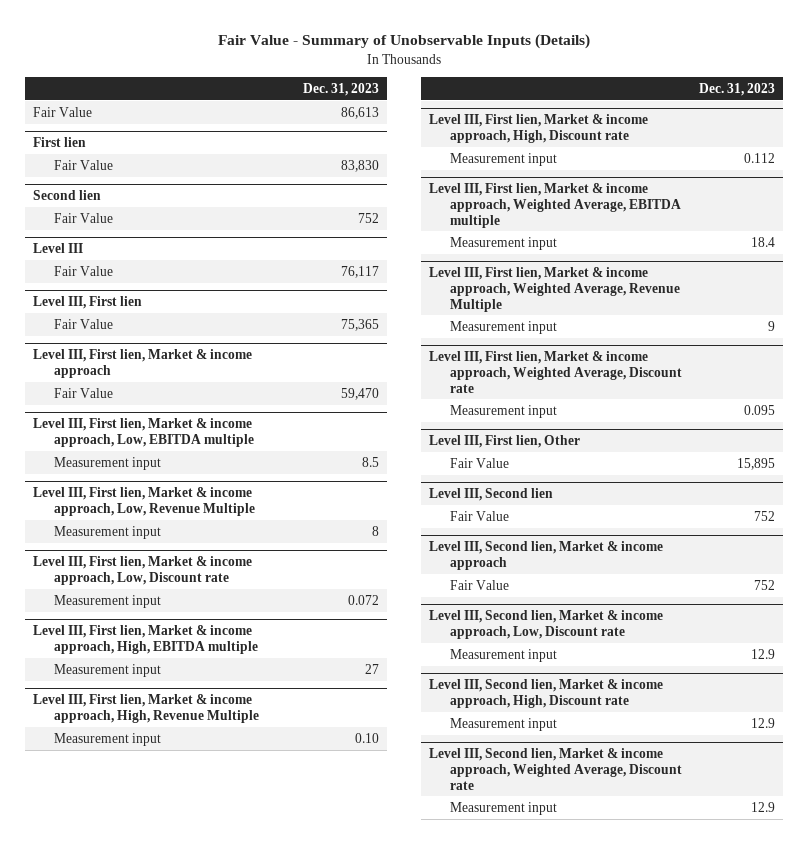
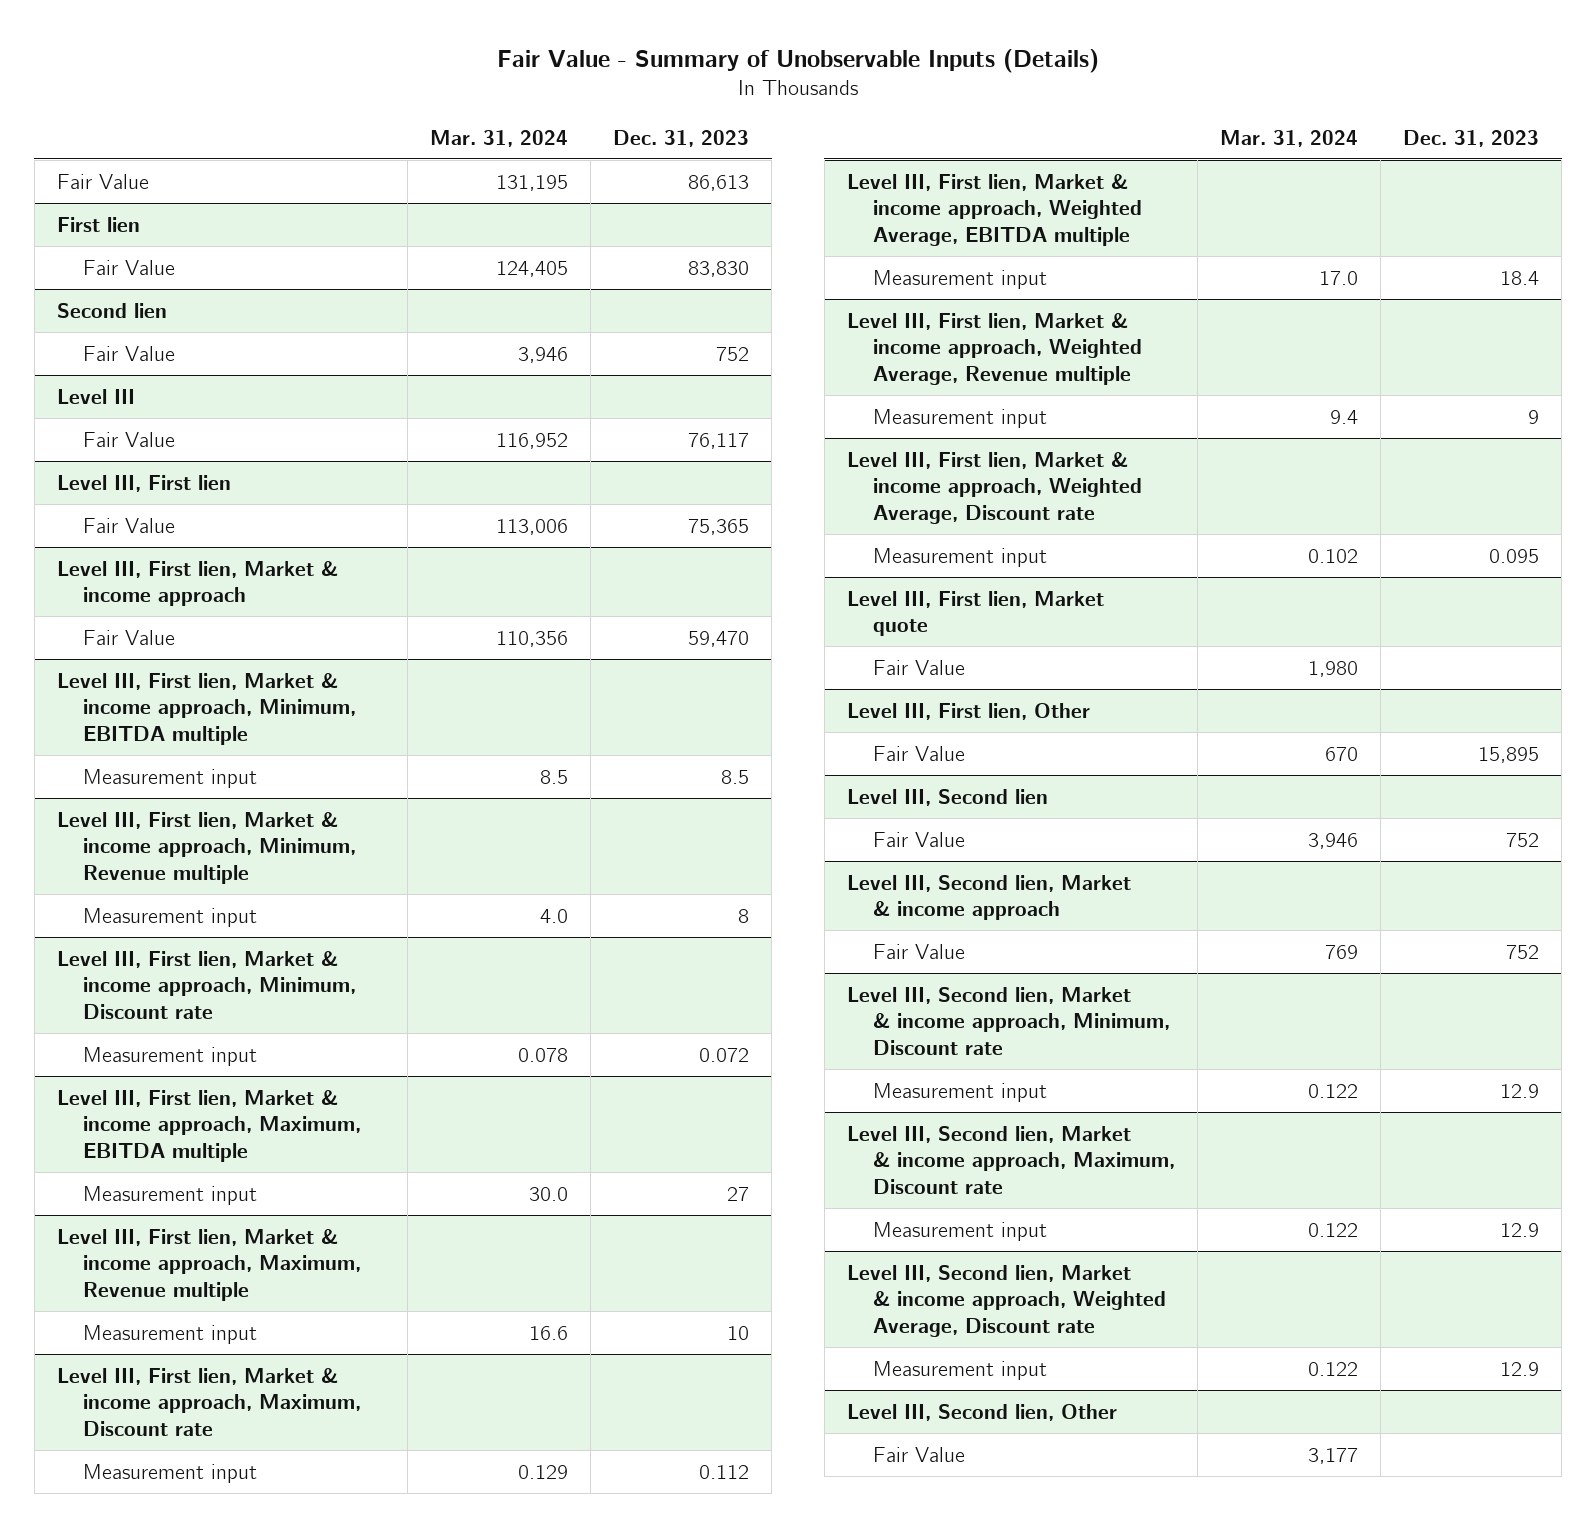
- | Dec. 31, 2023
+ | Mar. 31, 2024 | Dec. 31, 2023
- Level III, First lien, Market & income approach, Low, EBITDA multiple
+ Level III, First lien, Market & income approach, Minimum, EBITDA multiple
- Level III, First lien, Market & income approach, Low, Revenue Multiple
+ Level III, First lien, Market & income approach, Minimum, Revenue multiple
- Level III, First lien, Market & income approach, Low, Discount rate
+ Level III, First lien, Market & income approach, Minimum, Discount rate
- Level III, First lien, Market & income approach, High, EBITDA multiple
+ Level III, First lien, Market & income approach, Maximum, EBITDA multiple
- Level III, First lien, Market & income approach, High, Revenue Multiple
- Measurement input | 0.10
- Level III, First lien, Market & income approach, High, Discount rate
+ Level III, First lien, Market & income approach, Maximum, Revenue multiple
+ Measurement input | 16.6 | 10
+ Level III, First lien, Market & income approach, Maximum, Discount rate
- Level III, First lien, Market & income approach, Weighted Average, Revenue Multiple
+ Level III, First lien, Market & income approach, Weighted Average, Revenue multiple
+ Level III, First lien, Market quote
+ Fair Value | 1,980 |
- Level III, Second lien, Market & income approach, Low, Discount rate
+ Level III, Second lien, Market & income approach, Minimum, Discount rate
- Level III, Second lien, Market & income approach, High, Discount rate
+ Level III, Second lien, Market & income approach, Maximum, Discount rate
+ Level III, Second lien, Other
+ Fair Value | 3,177 |

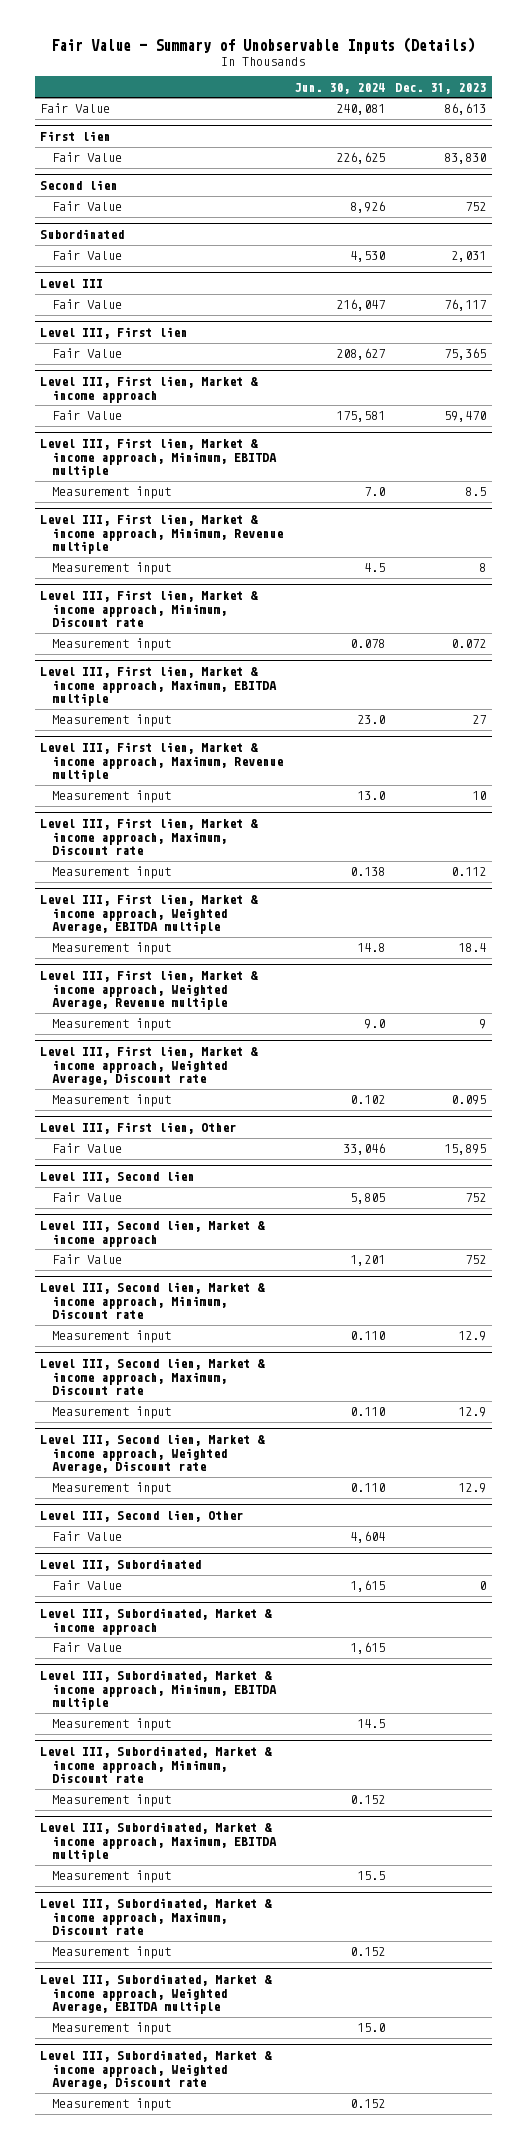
- | Mar. 31, 2024 | Dec. 31, 2023
+ | Jun. 30, 2024 | Dec. 31, 2023
+ Subordinated
+ Fair Value | 4,530 | 2,031
- Level III, First lien, Market quote
- Fair Value | 1,980 |
+ Level III, Subordinated
+ Fair Value | 1,615 | 0
+ Level III, Subordinated, Market & income approach
+ Fair Value | 1,615 |
+ Level III, Subordinated, Market & income approach, Minimum, EBITDA multiple
+ Measurement input | 14.5 |
+ Level III, Subordinated, Market & income approach, Minimum, Discount rate
+ Measurement input | 0.152 |
+ Level III, Subordinated, Market & income approach, Maximum, EBITDA multiple
+ Measurement input | 15.5 |
+ Level III, Subordinated, Market & income approach, Maximum, Discount rate
+ Measurement input | 0.152 |
+ Level III, Subordinated, Market & income approach, Weighted Average, EBITDA multiple
+ Measurement input | 15.0 |
+ Level III, Subordinated, Market & income approach, Weighted Average, Discount rate
+ Measurement input | 0.152 |

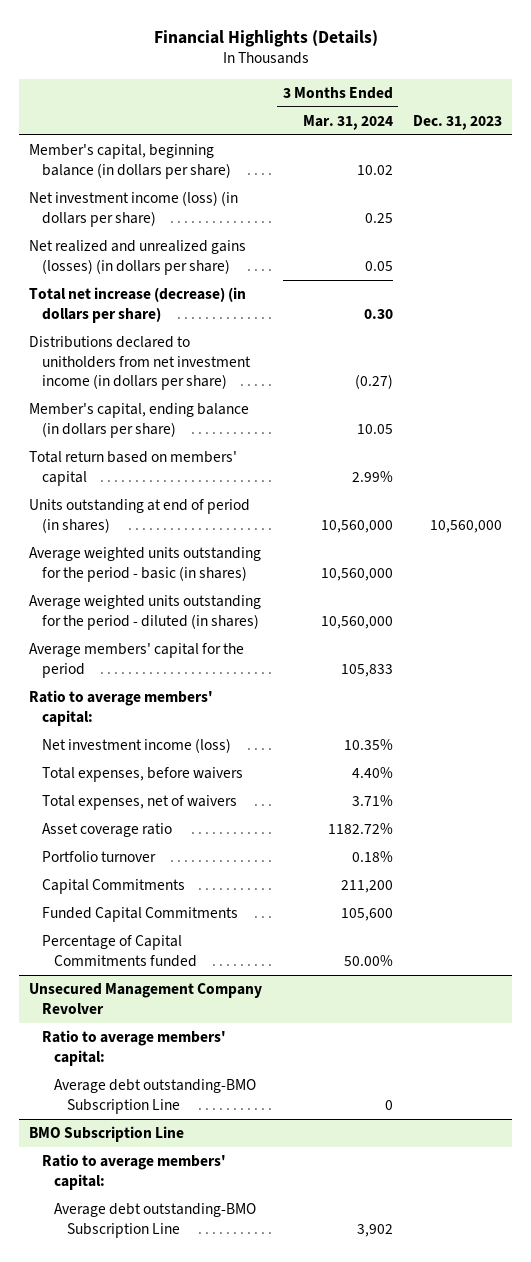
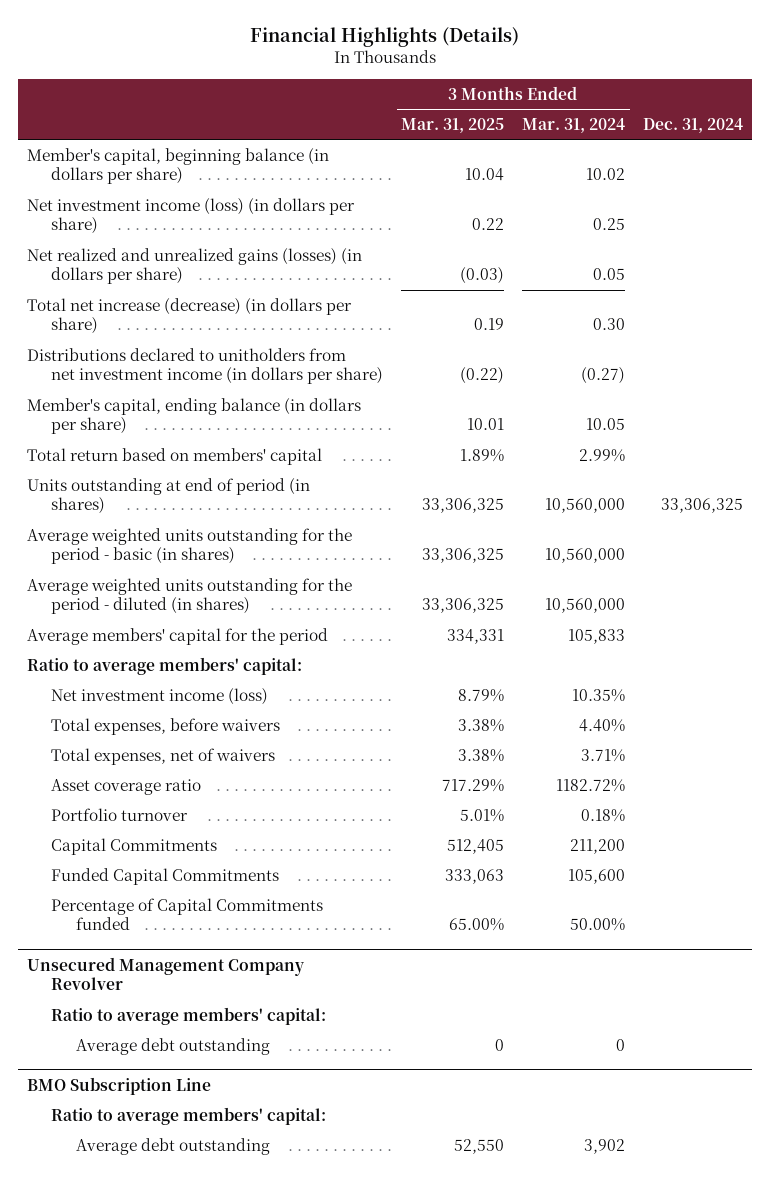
- | 3 Months Ended Mar. 31, 2024 | Dec. 31, 2023
+ | 3 Months Ended Mar. 31, 2025 | 3 Months Ended Mar. 31, 2024 | Dec. 31, 2024
@ Unsecured Management Company Revolver
- Average debt outstanding-BMO Subscription Line | 0 |
+ Average debt outstanding | 0 | 0 |
@ BMO Subscription Line
- Average debt outstanding-BMO Subscription Line | 3,902 |
+ Average debt outstanding | 52,550 | 3,902 |

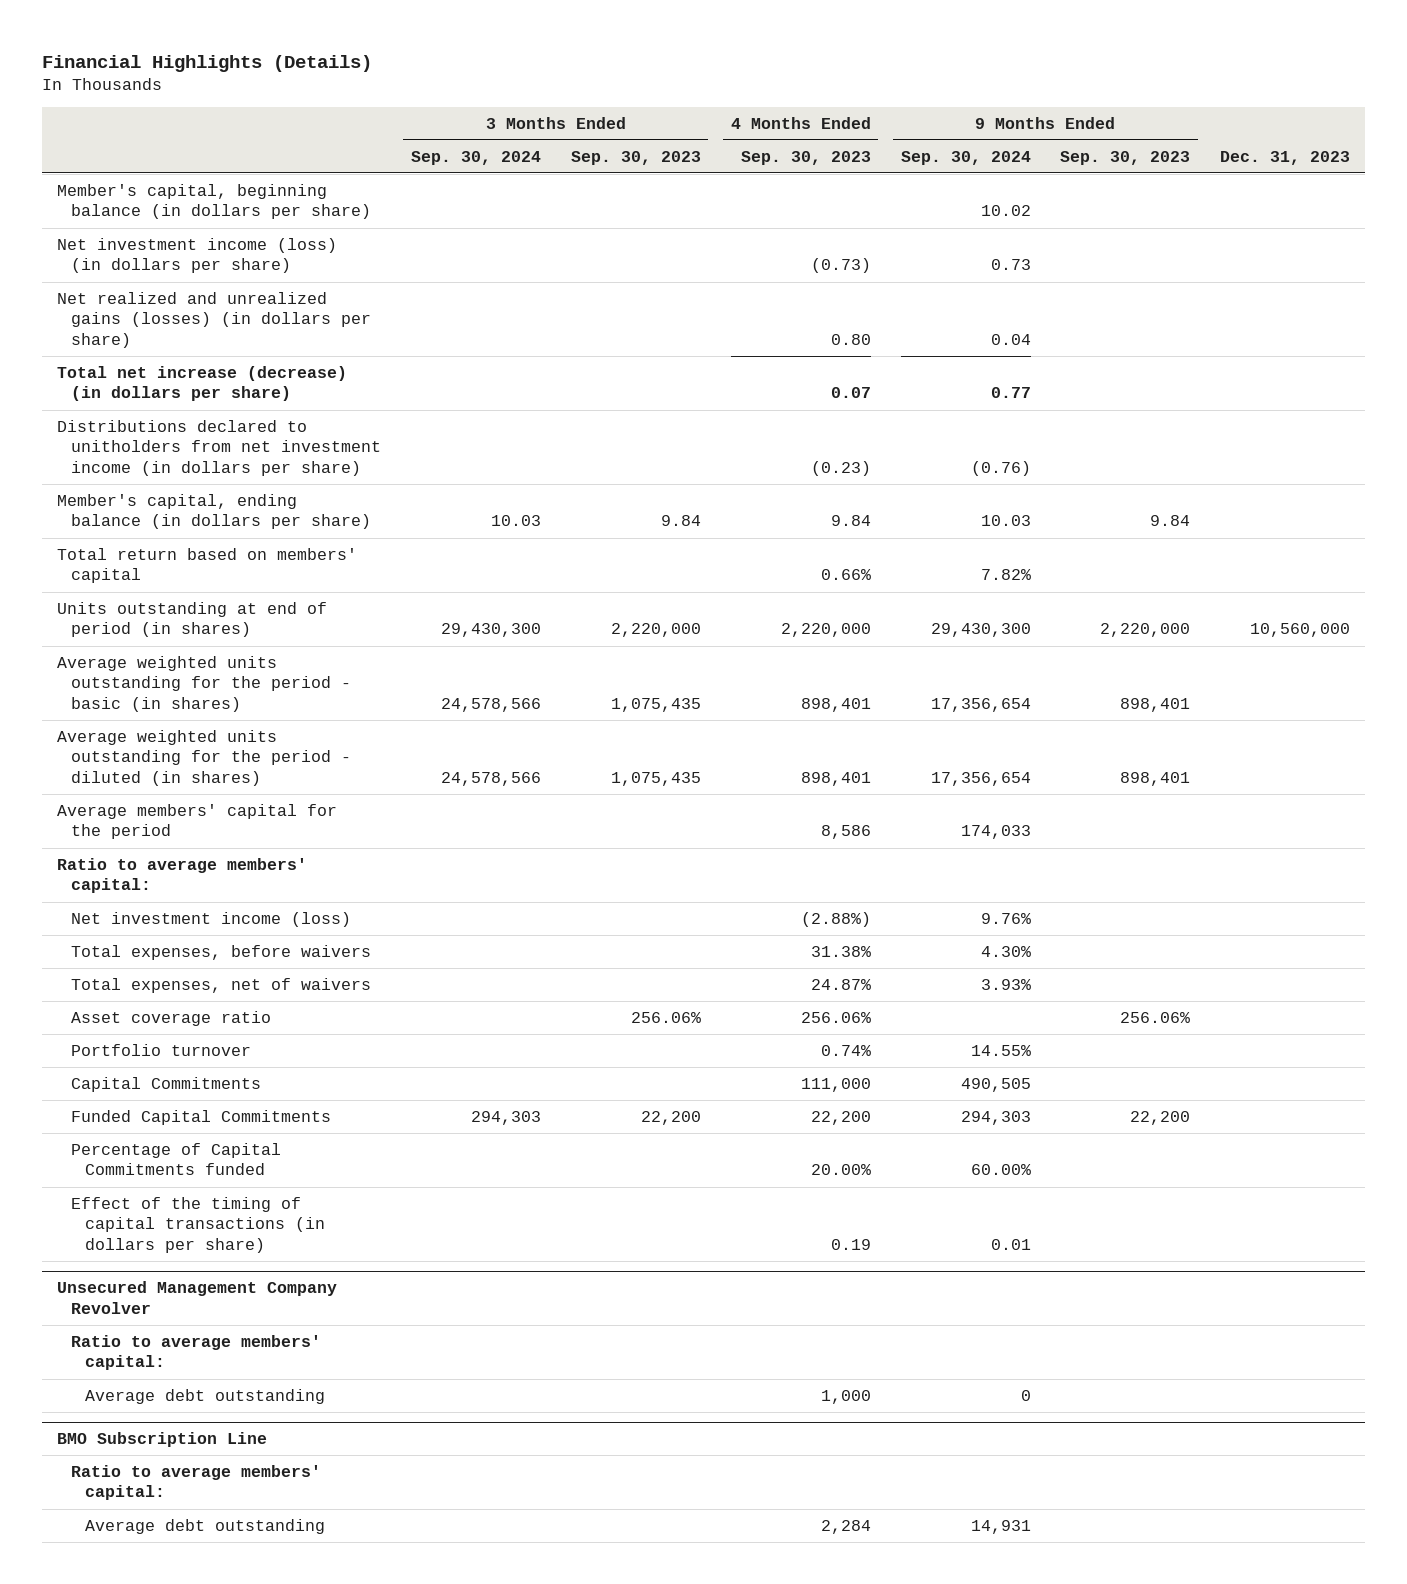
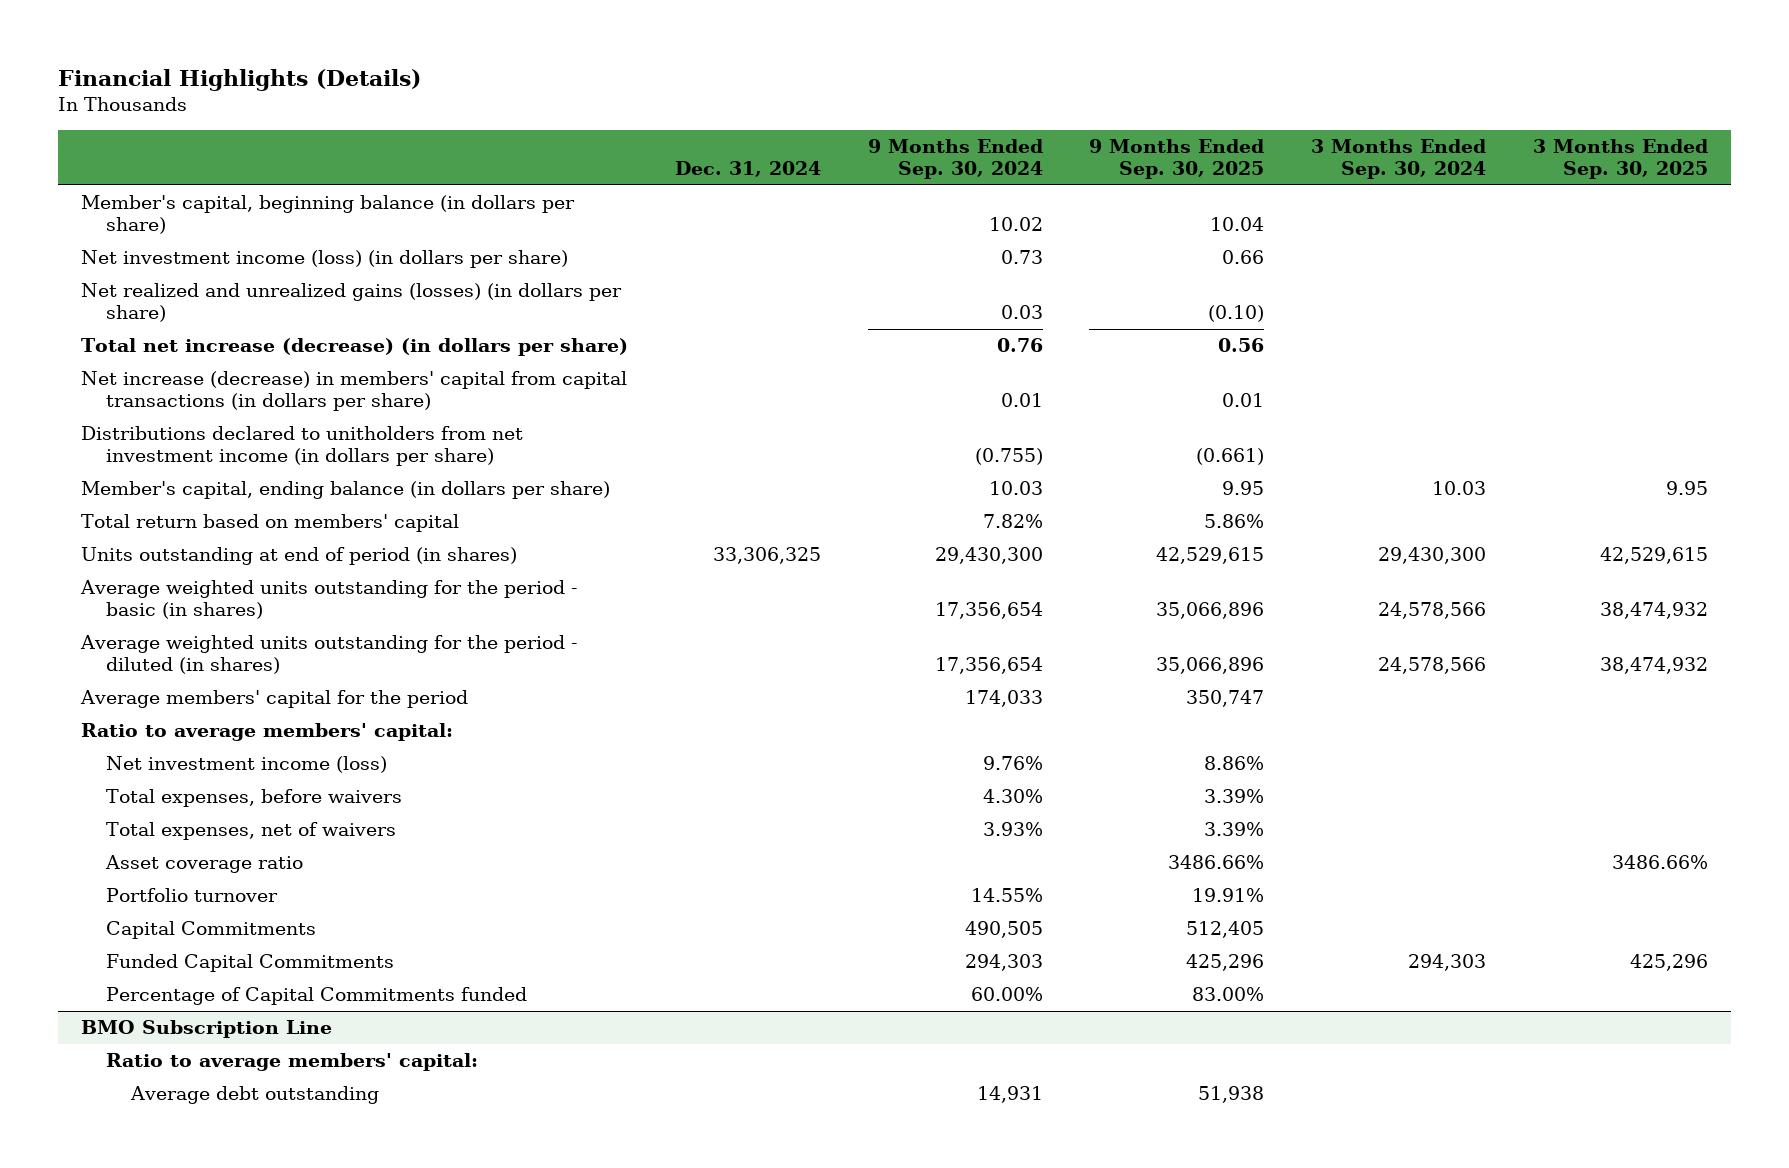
- | 3 Months Ended Sep. 30, 2024 | 3 Months Ended Sep. 30, 2023 | 4 Months Ended Sep. 30, 2023 | 9 Months Ended Sep. 30, 2024 | 9 Months Ended Sep. 30, 2023 | Dec. 31, 2023
+ | Dec. 31, 2024 | 9 Months Ended Sep. 30, 2024 | 9 Months Ended Sep. 30, 2025 | 3 Months Ended Sep. 30, 2024 | 3 Months Ended Sep. 30, 2025
- Net realized and unrealized gains (losses) (in dollars per share) | | | 0.80 | 0.04 | |
- Total net increase (decrease) (in dollars per share) | | | 0.07 | 0.77 | |
- Distributions declared to unitholders from net investment income (in dollars per share) | | | (0.23) | (0.76) | |
+ Net realized and unrealized gains (losses) (in dollars per share) | | 0.03 | (0.10) | |
+ Total net increase (decrease) (in dollars per share) | | 0.76 | 0.56 | |
+ Net increase (decrease) in members' capital from capital transactions (in dollars per share) | | 0.01 | 0.01 | |
+ Distributions declared to unitholders from net investment income (in dollars per share) | | (0.755) | (0.661) | |
- Effect of the timing of capital transactions (in dollars per share) | | | 0.19 | 0.01 | |
- Unsecured Management Company Revolver
- Ratio to average members' capital:
- Average debt outstanding | | | 1,000 | 0 | |

